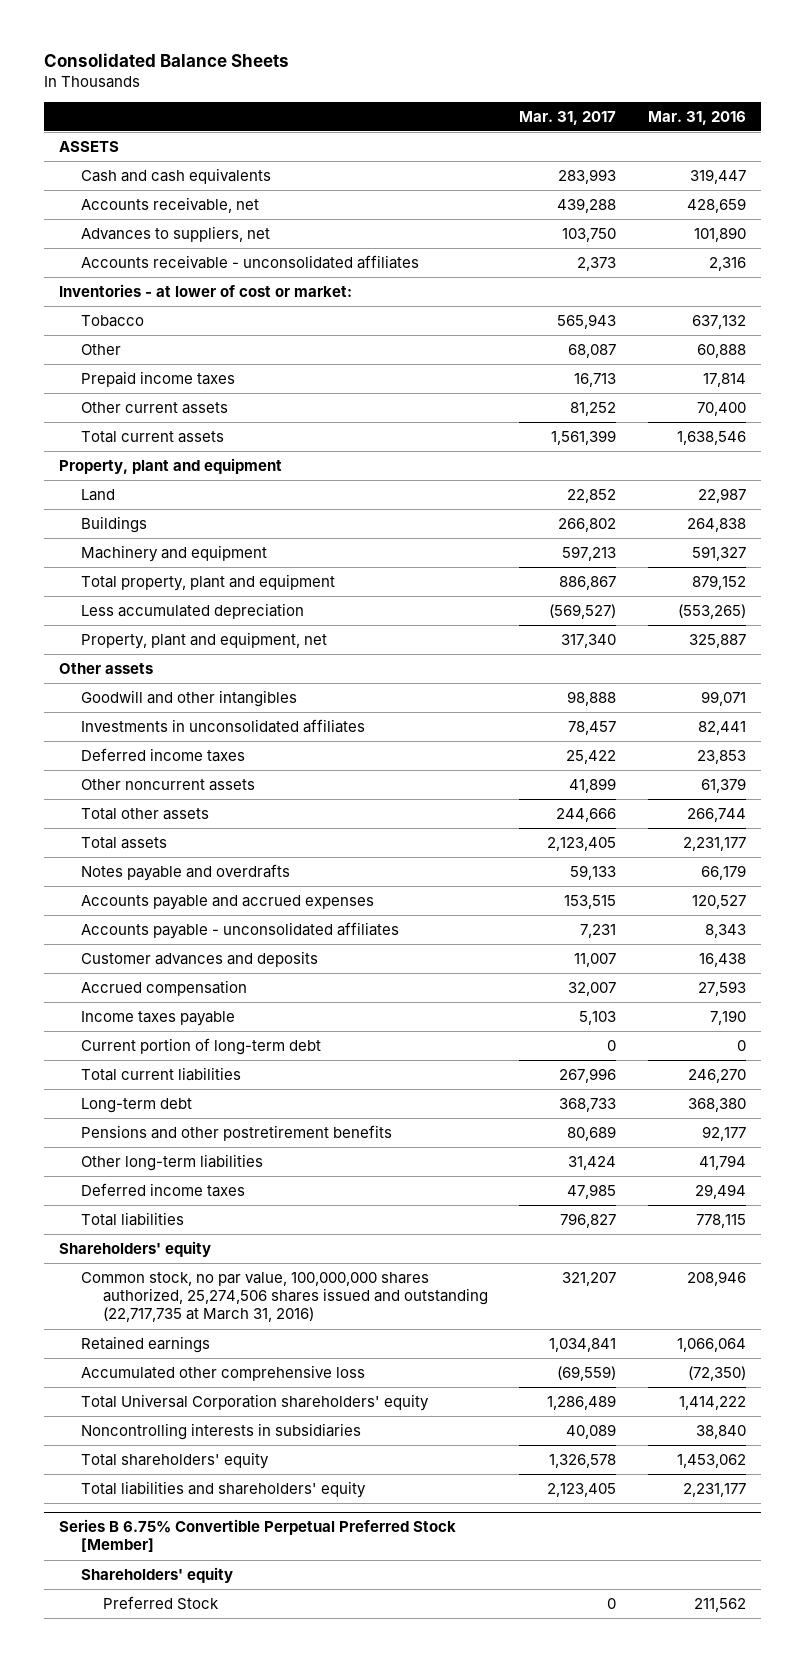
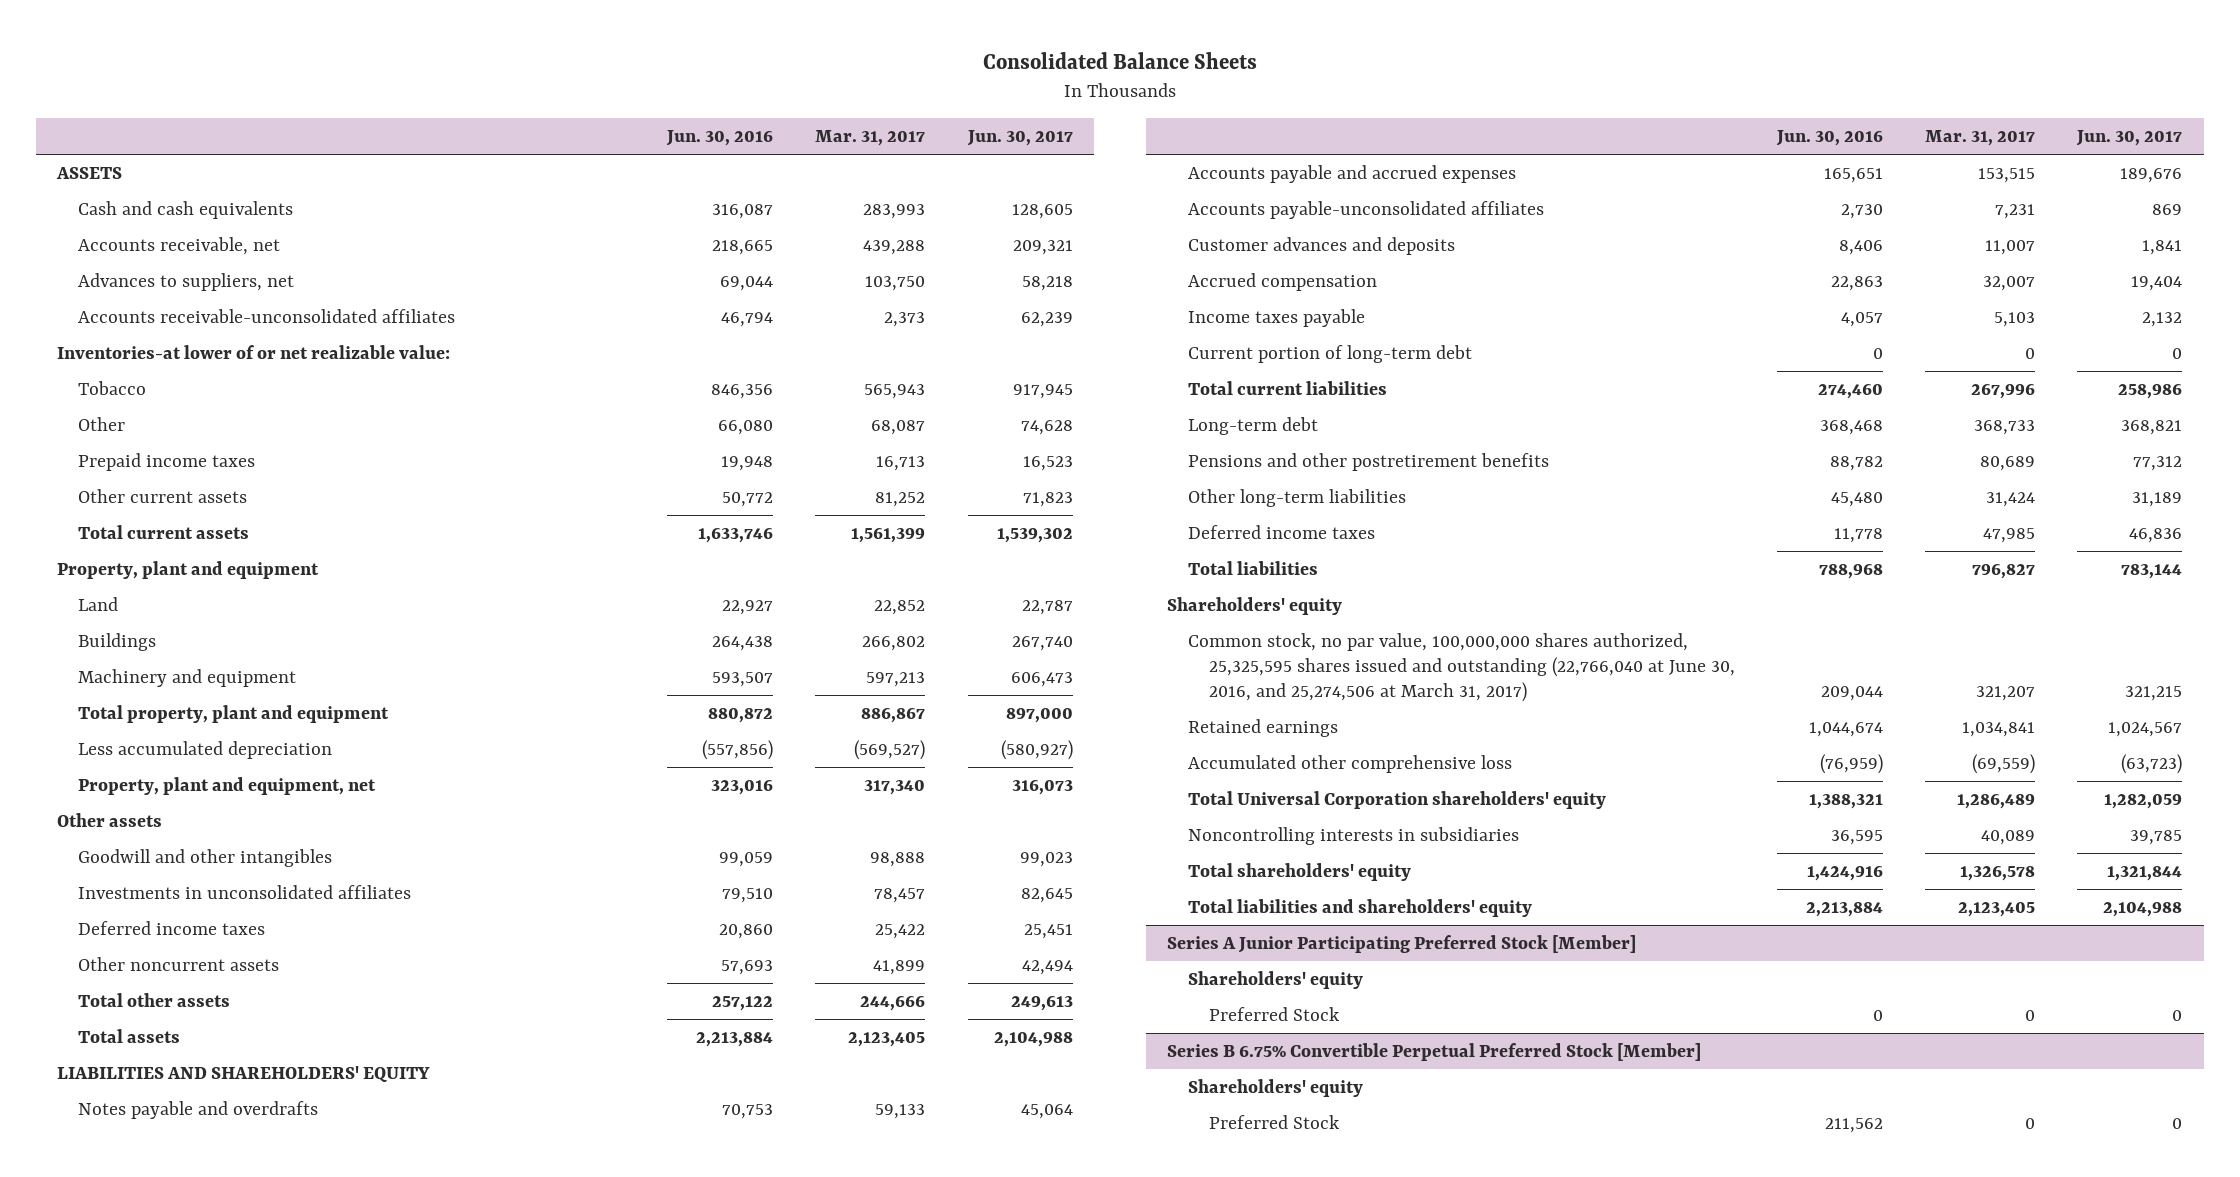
- | Mar. 31, 2017 | Mar. 31, 2016
+ | Jun. 30, 2016 | Mar. 31, 2017 | Jun. 30, 2017
- Accounts receivable - unconsolidated affiliates | 2,373 | 2,316
- Inventories - at lower of cost or market:
+ Accounts receivable-unconsolidated affiliates | 46,794 | 2,373 | 62,239
+ Inventories-at lower of or net realizable value:
+ LIABILITIES AND SHAREHOLDERS' EQUITY
- Accounts payable - unconsolidated affiliates | 7,231 | 8,343
+ Accounts payable-unconsolidated affiliates | 2,730 | 7,231 | 869
- Common stock, no par value, 100,000,000 shares authorized, 25,274,506 shares issued and outstanding (22,717,735 at March 31, 2016) | 321,207 | 208,946
+ Common stock, no par value, 100,000,000 shares authorized, 25,325,595 shares issued and outstanding (22,766,040 at June 30, 2016, and 25,274,506 at March 31, 2017) | 209,044 | 321,207 | 321,215
+ Series A Junior Participating Preferred Stock [Member]
+ Shareholders' equity
+ Preferred Stock | 0 | 0 | 0

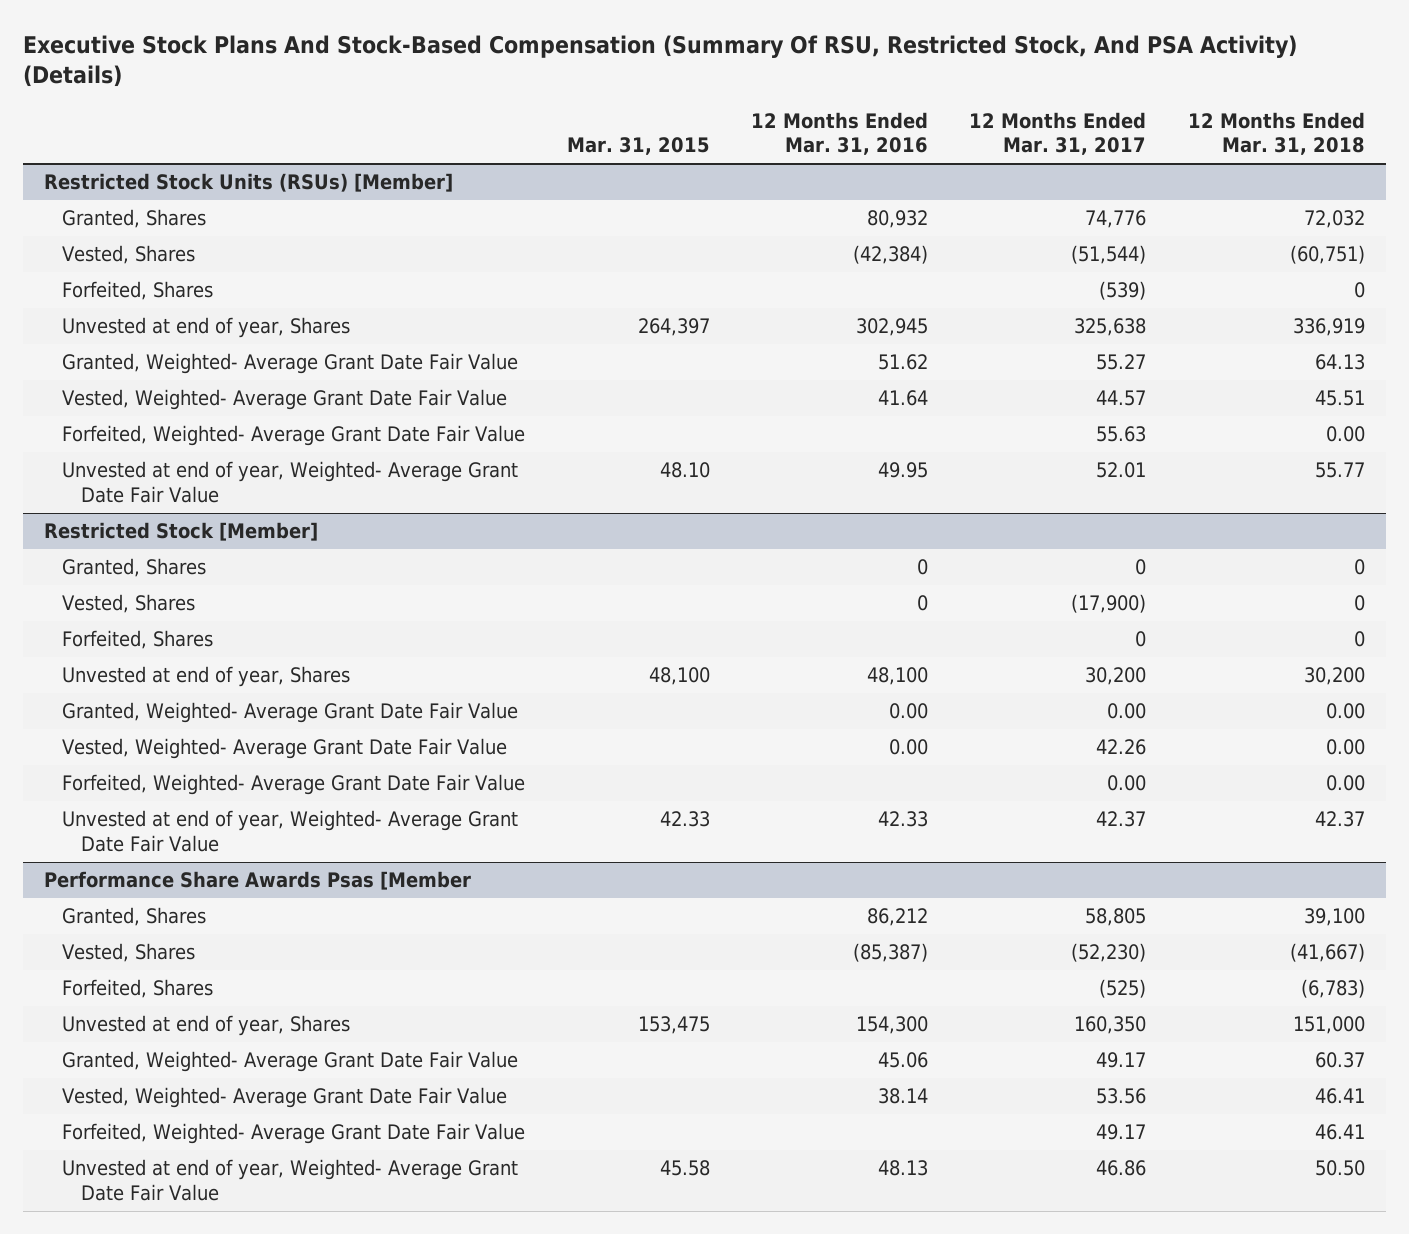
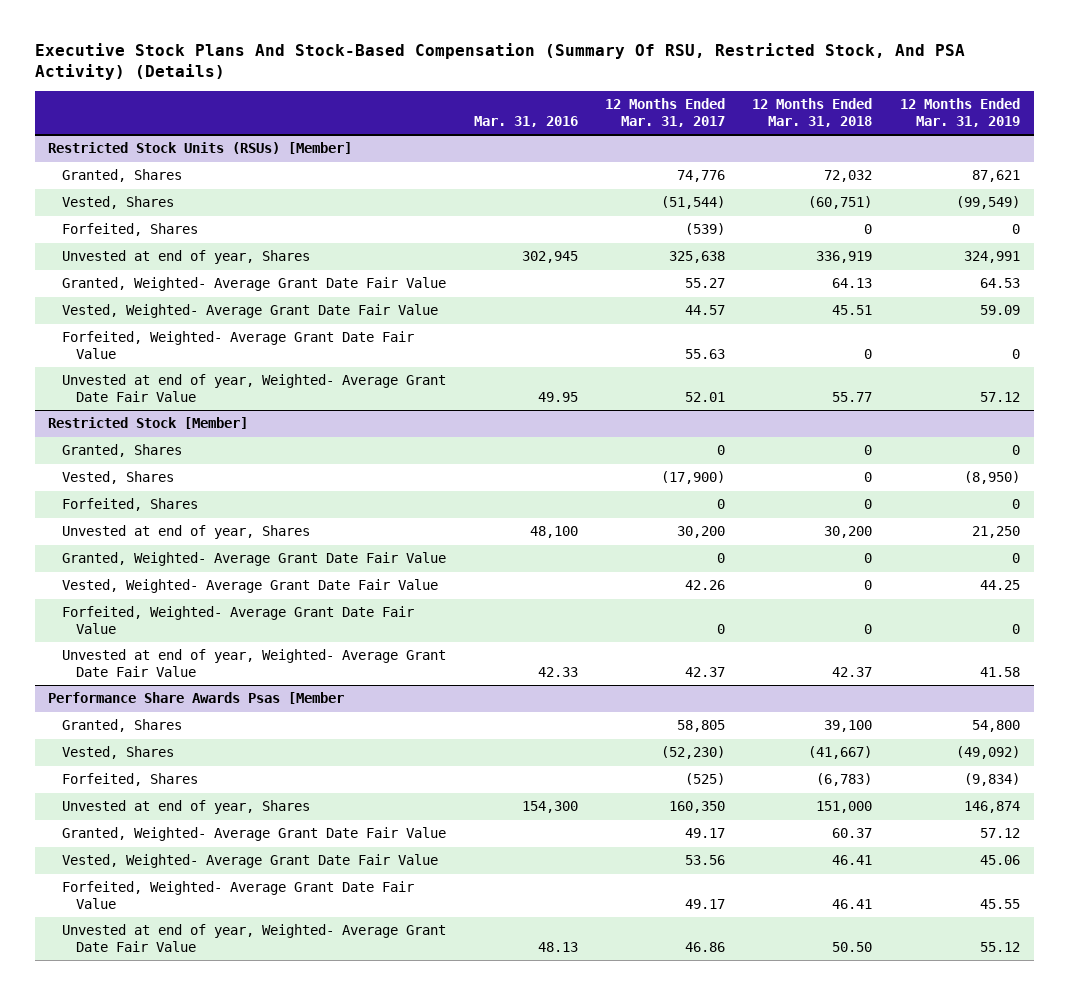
- | Mar. 31, 2015 | 12 Months Ended Mar. 31, 2016 | 12 Months Ended Mar. 31, 2017 | 12 Months Ended Mar. 31, 2018
+ | Mar. 31, 2016 | 12 Months Ended Mar. 31, 2017 | 12 Months Ended Mar. 31, 2018 | 12 Months Ended Mar. 31, 2019
@ Restricted Stock Units (RSUs) [Member]
- Forfeited, Weighted- Average Grant Date Fair Value | | | 55.63 | 0.00
+ Forfeited, Weighted- Average Grant Date Fair Value | | 55.63 | 0 | 0
@ Restricted Stock [Member]
- Granted, Weighted- Average Grant Date Fair Value | | 0.00 | 0.00 | 0.00
- Vested, Weighted- Average Grant Date Fair Value | | 0.00 | 42.26 | 0.00
- Forfeited, Weighted- Average Grant Date Fair Value | | | 0.00 | 0.00
+ Granted, Weighted- Average Grant Date Fair Value | | 0 | 0 | 0
+ Vested, Weighted- Average Grant Date Fair Value | | 42.26 | 0 | 44.25
+ Forfeited, Weighted- Average Grant Date Fair Value | | 0 | 0 | 0

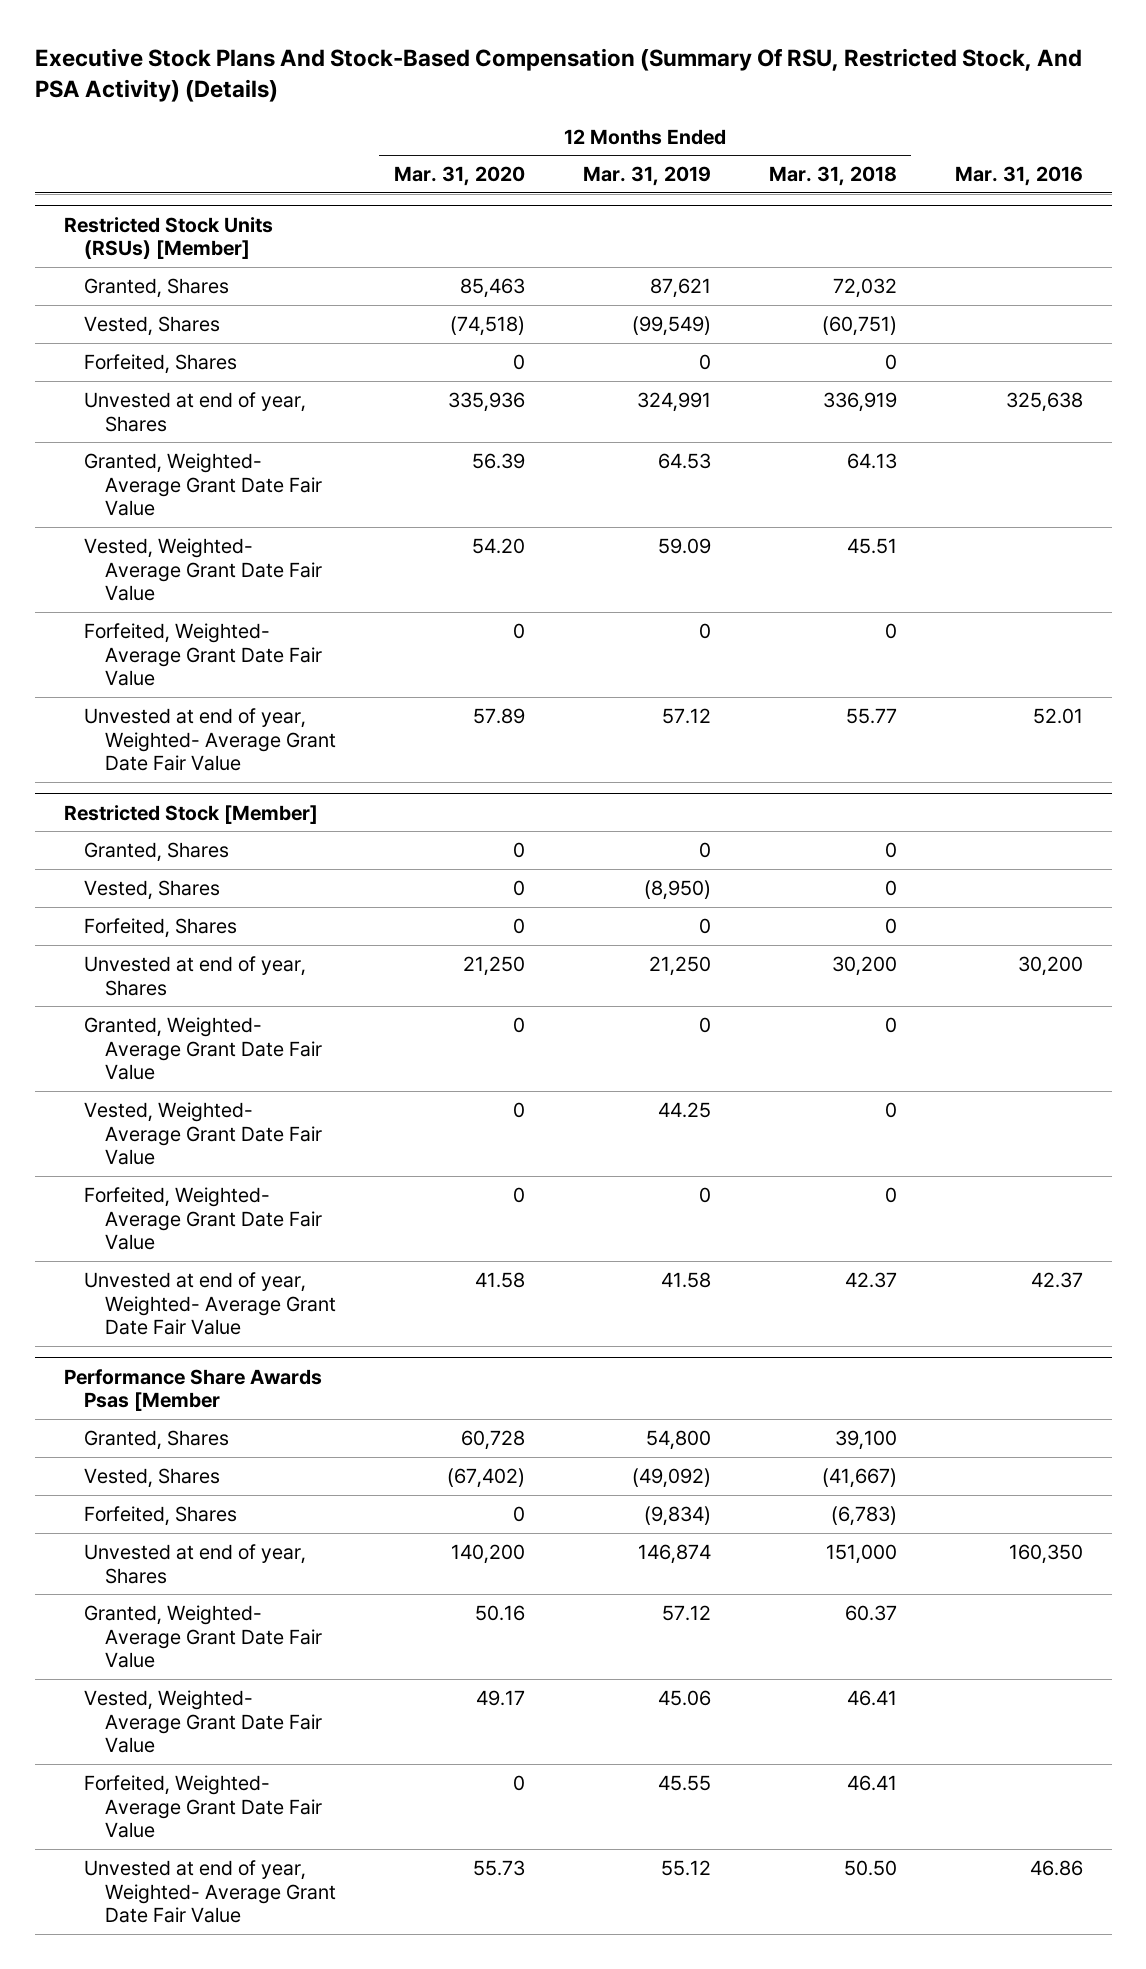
- | Mar. 31, 2016 | 12 Months Ended Mar. 31, 2017 | 12 Months Ended Mar. 31, 2018 | 12 Months Ended Mar. 31, 2019
+ | 12 Months Ended Mar. 31, 2020 | 12 Months Ended Mar. 31, 2019 | 12 Months Ended Mar. 31, 2018 | Mar. 31, 2016
@ Restricted Stock Units (RSUs) [Member]
- Unvested at end of year, Shares | 302,945 | 325,638 | 336,919 | 324,991
+ Unvested at end of year, Shares | 335,936 | 324,991 | 336,919 | 325,638
- Unvested at end of year, Weighted- Average Grant Date Fair Value | 49.95 | 52.01 | 55.77 | 57.12
+ Unvested at end of year, Weighted- Average Grant Date Fair Value | 57.89 | 57.12 | 55.77 | 52.01
@ Restricted Stock [Member]
- Unvested at end of year, Shares | 48,100 | 30,200 | 30,200 | 21,250
+ Unvested at end of year, Shares | 21,250 | 21,250 | 30,200 | 30,200
- Unvested at end of year, Weighted- Average Grant Date Fair Value | 42.33 | 42.37 | 42.37 | 41.58
+ Unvested at end of year, Weighted- Average Grant Date Fair Value | 41.58 | 41.58 | 42.37 | 42.37
@ Performance Share Awards Psas [Member
- Unvested at end of year, Shares | 154,300 | 160,350 | 151,000 | 146,874
+ Unvested at end of year, Shares | 140,200 | 146,874 | 151,000 | 160,350
- Unvested at end of year, Weighted- Average Grant Date Fair Value | 48.13 | 46.86 | 50.50 | 55.12
+ Unvested at end of year, Weighted- Average Grant Date Fair Value | 55.73 | 55.12 | 50.50 | 46.86

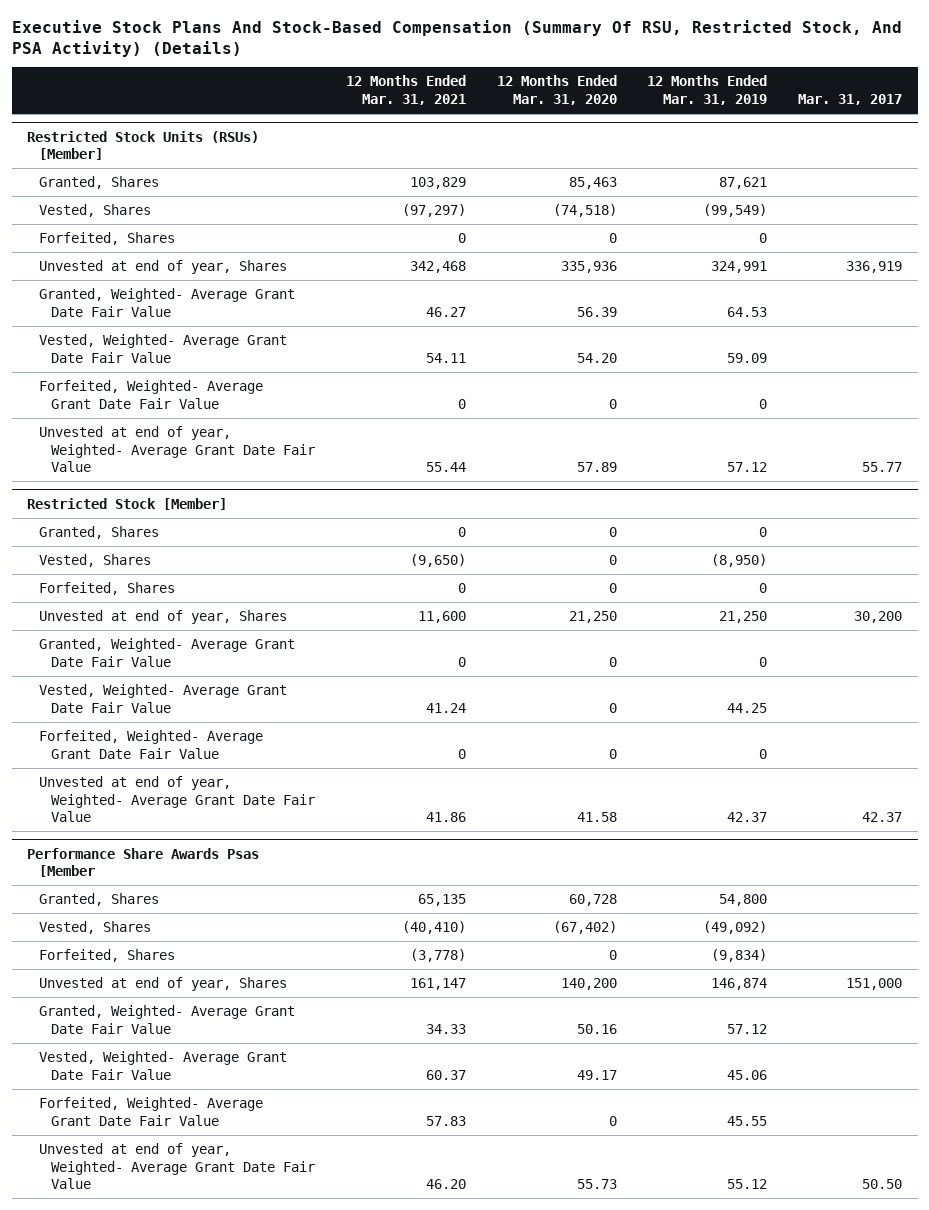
- | 12 Months Ended Mar. 31, 2020 | 12 Months Ended Mar. 31, 2019 | 12 Months Ended Mar. 31, 2018 | Mar. 31, 2016
+ | 12 Months Ended Mar. 31, 2021 | 12 Months Ended Mar. 31, 2020 | 12 Months Ended Mar. 31, 2019 | Mar. 31, 2017
@ Restricted Stock [Member]
- Unvested at end of year, Weighted- Average Grant Date Fair Value | 41.58 | 41.58 | 42.37 | 42.37
+ Unvested at end of year, Weighted- Average Grant Date Fair Value | 41.86 | 41.58 | 42.37 | 42.37

